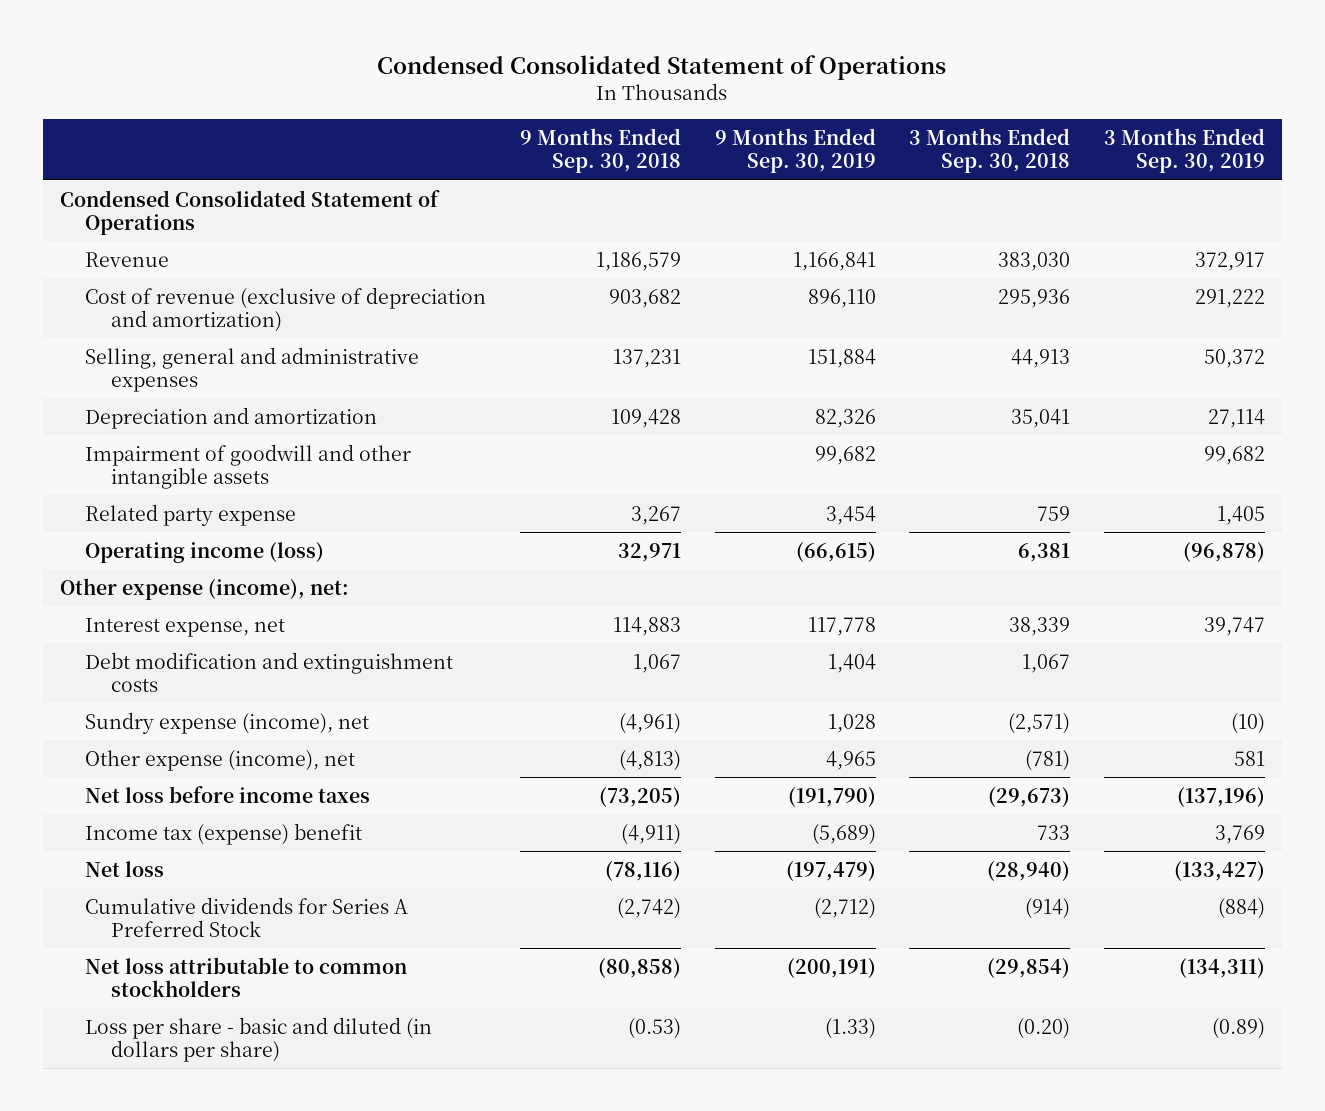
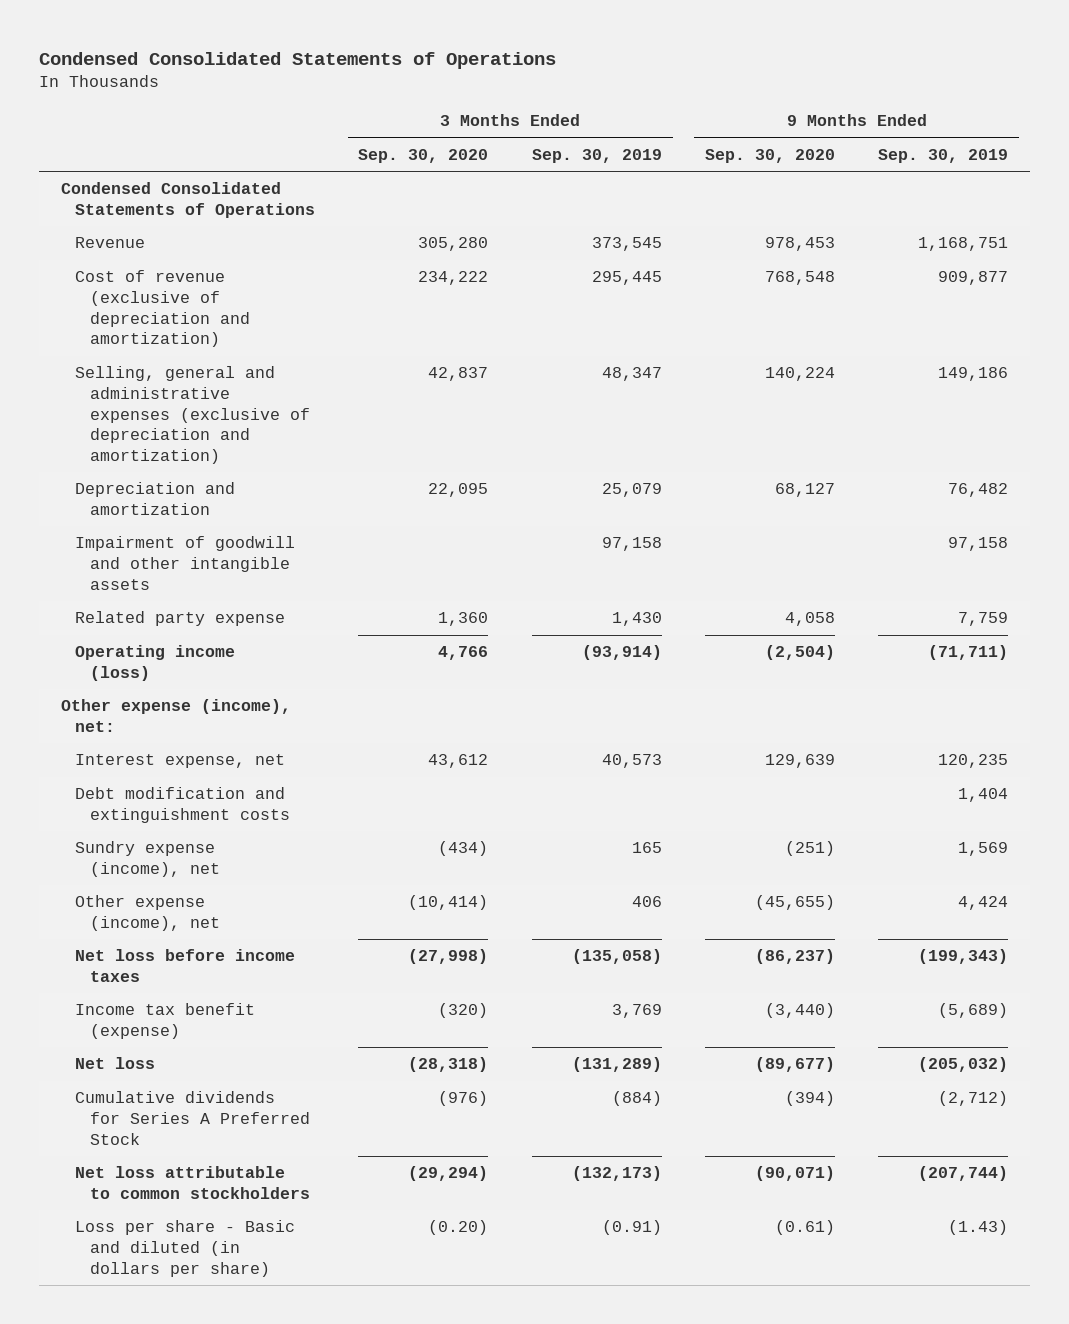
- Condensed Consolidated Statement of Operations
+ Condensed Consolidated Statements of Operations
- | 9 Months Ended Sep. 30, 2018 | 9 Months Ended Sep. 30, 2019 | 3 Months Ended Sep. 30, 2018 | 3 Months Ended Sep. 30, 2019
+ | 3 Months Ended Sep. 30, 2020 | 3 Months Ended Sep. 30, 2019 | 9 Months Ended Sep. 30, 2020 | 9 Months Ended Sep. 30, 2019
- Condensed Consolidated Statement of Operations
- Revenue | 1,186,579 | 1,166,841 | 383,030 | 372,917
- Cost of revenue (exclusive of depreciation and amortization) | 903,682 | 896,110 | 295,936 | 291,222
- Selling, general and administrative expenses | 137,231 | 151,884 | 44,913 | 50,372
- Depreciation and amortization | 109,428 | 82,326 | 35,041 | 27,114
- Impairment of goodwill and other intangible assets | | 99,682 | | 99,682
- Related party expense | 3,267 | 3,454 | 759 | 1,405
- Operating income (loss) | 32,971 | (66,615) | 6,381 | (96,878)
+ Condensed Consolidated Statements of Operations
+ Revenue | 305,280 | 373,545 | 978,453 | 1,168,751
+ Cost of revenue (exclusive of depreciation and amortization) | 234,222 | 295,445 | 768,548 | 909,877
+ Selling, general and administrative expenses (exclusive of depreciation and amortization) | 42,837 | 48,347 | 140,224 | 149,186
+ Depreciation and amortization | 22,095 | 25,079 | 68,127 | 76,482
+ Impairment of goodwill and other intangible assets | | 97,158 | | 97,158
+ Related party expense | 1,360 | 1,430 | 4,058 | 7,759
+ Operating income (loss) | 4,766 | (93,914) | (2,504) | (71,711)
- Interest expense, net | 114,883 | 117,778 | 38,339 | 39,747
+ Interest expense, net | 43,612 | 40,573 | 129,639 | 120,235
- Sundry expense (income), net | (4,961) | 1,028 | (2,571) | (10)
- Other expense (income), net | (4,813) | 4,965 | (781) | 581
- Net loss before income taxes | (73,205) | (191,790) | (29,673) | (137,196)
- Income tax (expense) benefit | (4,911) | (5,689) | 733 | 3,769
- Net loss | (78,116) | (197,479) | (28,940) | (133,427)
+ Sundry expense (income), net | (434) | 165 | (251) | 1,569
+ Other expense (income), net | (10,414) | 406 | (45,655) | 4,424
+ Net loss before income taxes | (27,998) | (135,058) | (86,237) | (199,343)
+ Income tax benefit (expense) | (320) | 3,769 | (3,440) | (5,689)
+ Net loss | (28,318) | (131,289) | (89,677) | (205,032)
- Net loss attributable to common stockholders | (80,858) | (200,191) | (29,854) | (134,311)
- Loss per share - basic and diluted (in dollars per share) | (0.53) | (1.33) | (0.20) | (0.89)
+ Net loss attributable to common stockholders | (29,294) | (132,173) | (90,071) | (207,744)
+ Loss per share - Basic and diluted (in dollars per share) | (0.20) | (0.91) | (0.61) | (1.43)

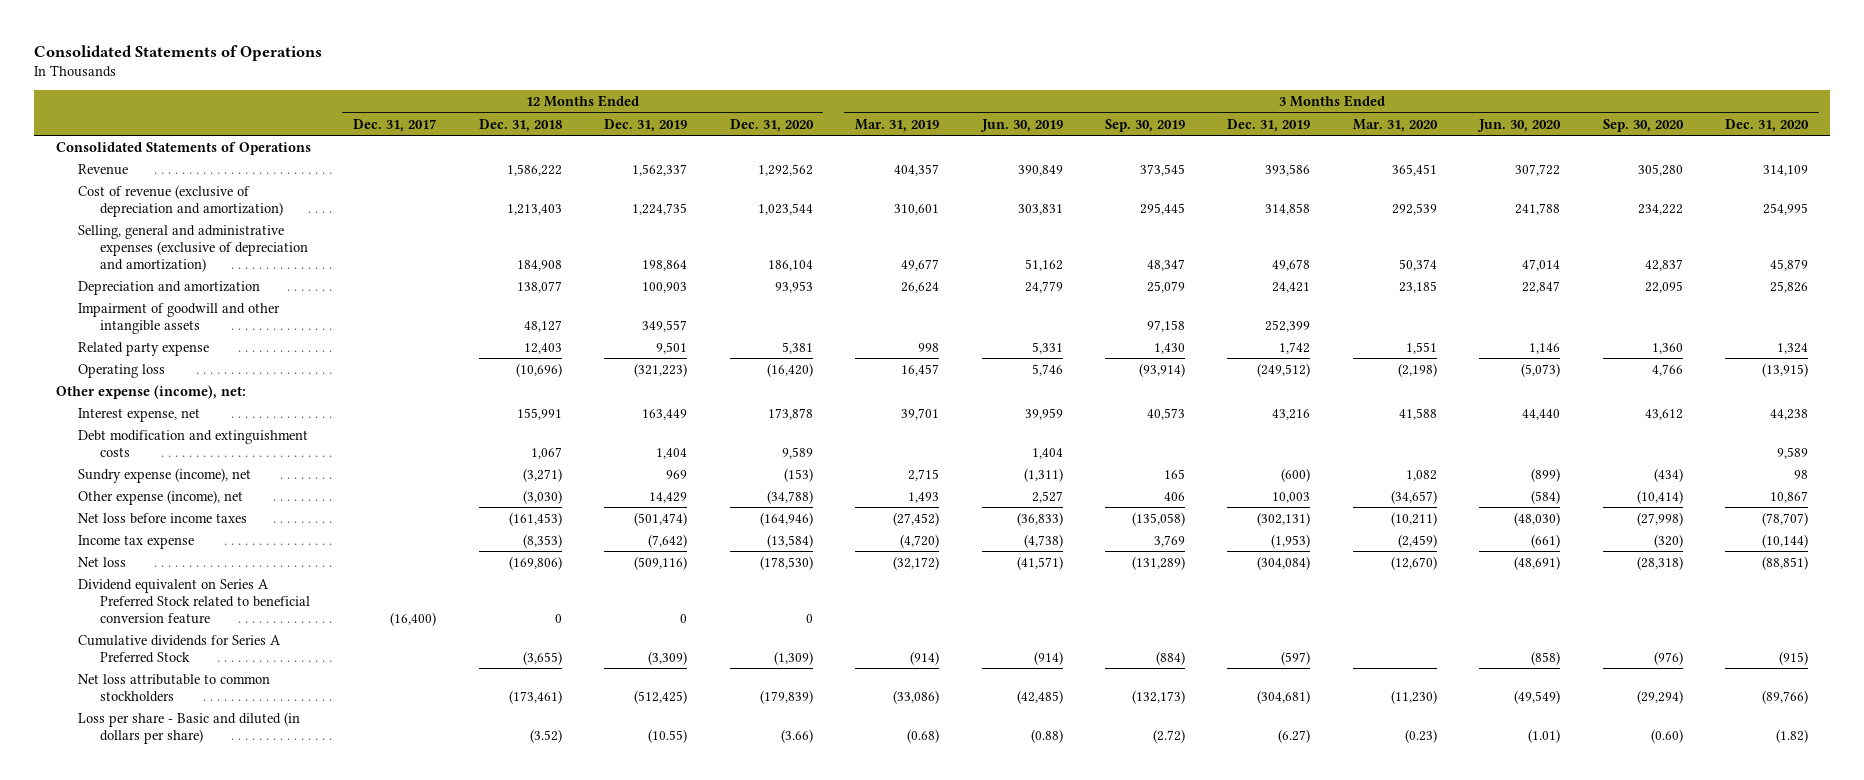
- Condensed Consolidated Statements of Operations
+ Consolidated Statements of Operations
- | 3 Months Ended Sep. 30, 2020 | 3 Months Ended Sep. 30, 2019 | 9 Months Ended Sep. 30, 2020 | 9 Months Ended Sep. 30, 2019
+ | 12 Months Ended Dec. 31, 2017 | 12 Months Ended Dec. 31, 2018 | 12 Months Ended Dec. 31, 2019 | 12 Months Ended Dec. 31, 2020 | 3 Months Ended Mar. 31, 2019 | 3 Months Ended Jun. 30, 2019 | 3 Months Ended Sep. 30, 2019 | 3 Months Ended Dec. 31, 2019 | 3 Months Ended Mar. 31, 2020 | 3 Months Ended Jun. 30, 2020 | 3 Months Ended Sep. 30, 2020 | 3 Months Ended Dec. 31, 2020
- Condensed Consolidated Statements of Operations
+ Consolidated Statements of Operations
- Operating income (loss) | 4,766 | (93,914) | (2,504) | (71,711)
+ Operating loss | | (10,696) | (321,223) | (16,420) | 16,457 | 5,746 | (93,914) | (249,512) | (2,198) | (5,073) | 4,766 | (13,915)
- Income tax benefit (expense) | (320) | 3,769 | (3,440) | (5,689)
+ Income tax expense | | (8,353) | (7,642) | (13,584) | (4,720) | (4,738) | 3,769 | (1,953) | (2,459) | (661) | (320) | (10,144)
+ Dividend equivalent on Series A Preferred Stock related to beneficial conversion feature | (16,400) | 0 | 0 | 0 | | | | | | | |
- Loss per share - Basic and diluted (in dollars per share) | (0.20) | (0.91) | (0.61) | (1.43)
+ Loss per share - Basic and diluted (in dollars per share) | | (3.52) | (10.55) | (3.66) | (0.68) | (0.88) | (2.72) | (6.27) | (0.23) | (1.01) | (0.60) | (1.82)

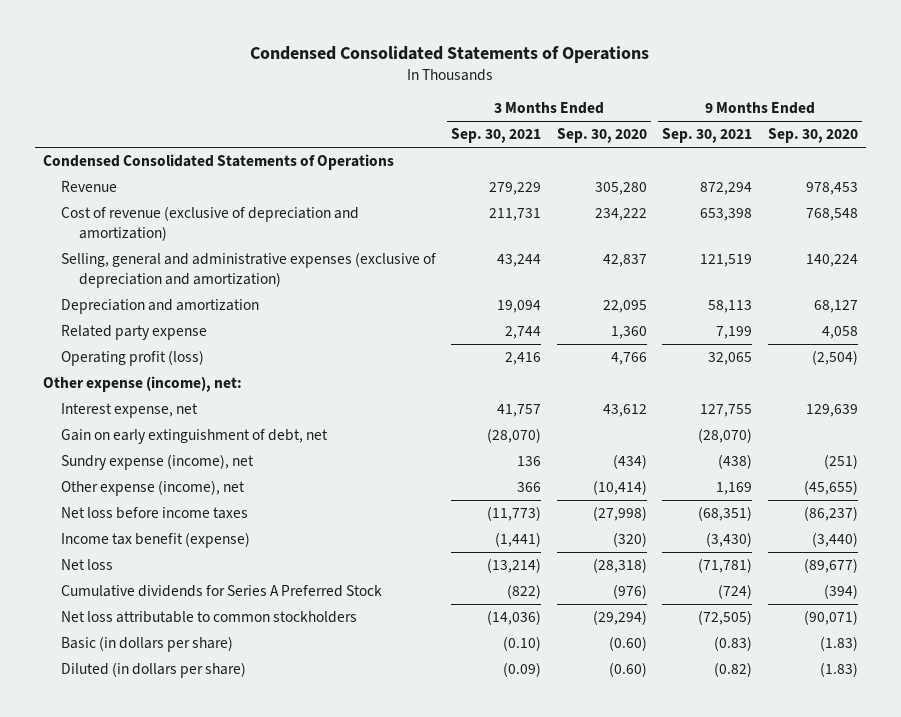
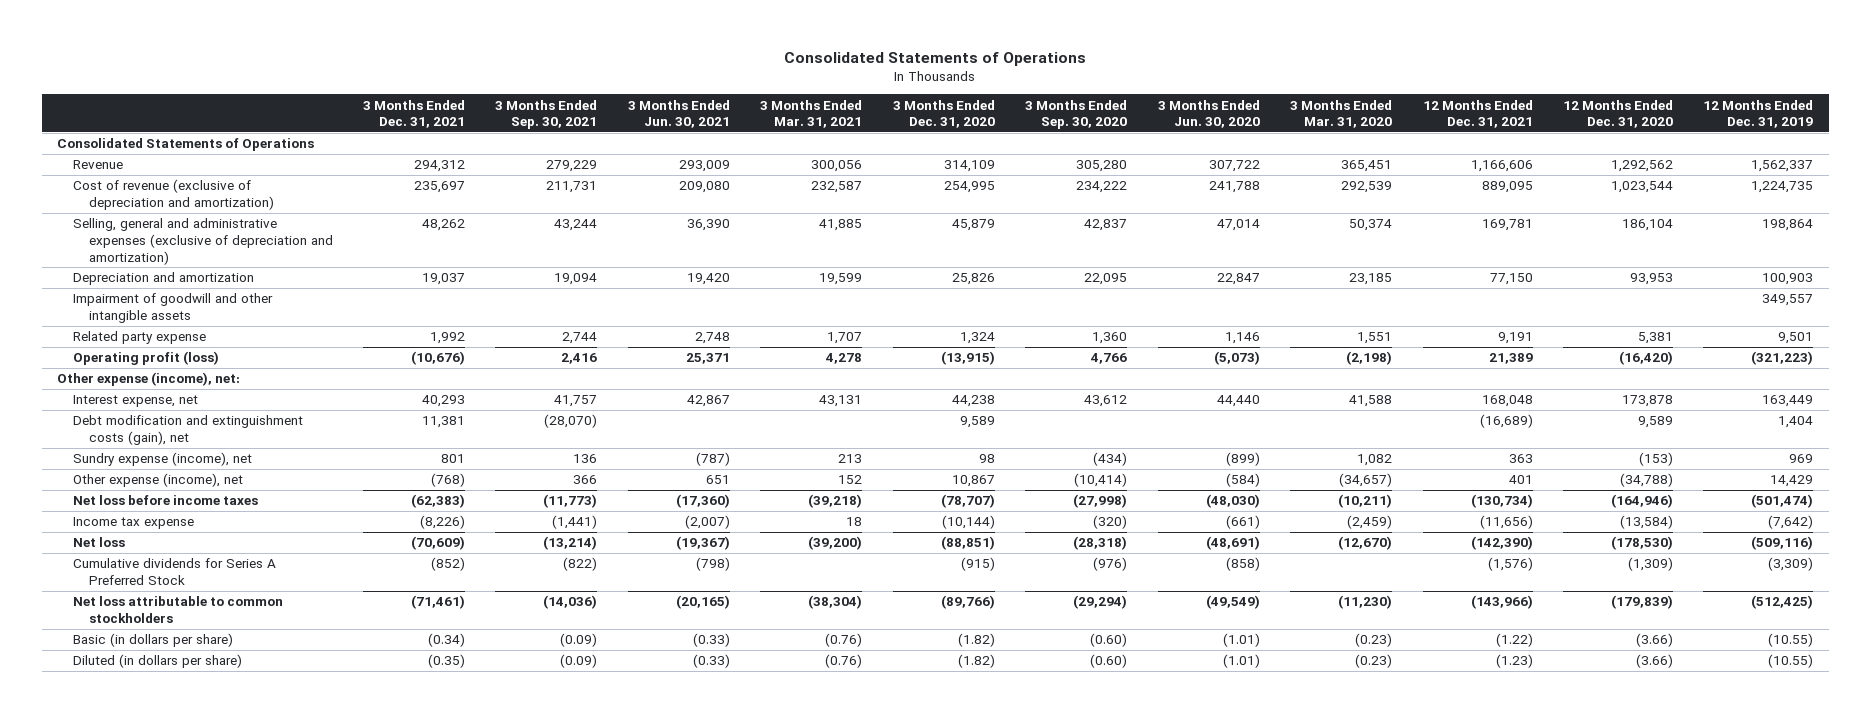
- Condensed Consolidated Statements of Operations
+ Consolidated Statements of Operations
- | 3 Months Ended Sep. 30, 2021 | 3 Months Ended Sep. 30, 2020 | 9 Months Ended Sep. 30, 2021 | 9 Months Ended Sep. 30, 2020
+ | 3 Months Ended Dec. 31, 2021 | 3 Months Ended Sep. 30, 2021 | 3 Months Ended Jun. 30, 2021 | 3 Months Ended Mar. 31, 2021 | 3 Months Ended Dec. 31, 2020 | 3 Months Ended Sep. 30, 2020 | 3 Months Ended Jun. 30, 2020 | 3 Months Ended Mar. 31, 2020 | 12 Months Ended Dec. 31, 2021 | 12 Months Ended Dec. 31, 2020 | 12 Months Ended Dec. 31, 2019
- Condensed Consolidated Statements of Operations
+ Consolidated Statements of Operations
+ Impairment of goodwill and other intangible assets | | | | | | | | | | | 349,557
- Gain on early extinguishment of debt, net | (28,070) | | (28,070) |
+ Debt modification and extinguishment costs (gain), net | 11,381 | (28,070) | | | 9,589 | | | | (16,689) | 9,589 | 1,404
- Income tax benefit (expense) | (1,441) | (320) | (3,430) | (3,440)
+ Income tax expense | (8,226) | (1,441) | (2,007) | 18 | (10,144) | (320) | (661) | (2,459) | (11,656) | (13,584) | (7,642)
- Basic (in dollars per share) | (0.10) | (0.60) | (0.83) | (1.83)
+ Basic (in dollars per share) | (0.34) | (0.09) | (0.33) | (0.76) | (1.82) | (0.60) | (1.01) | (0.23) | (1.22) | (3.66) | (10.55)

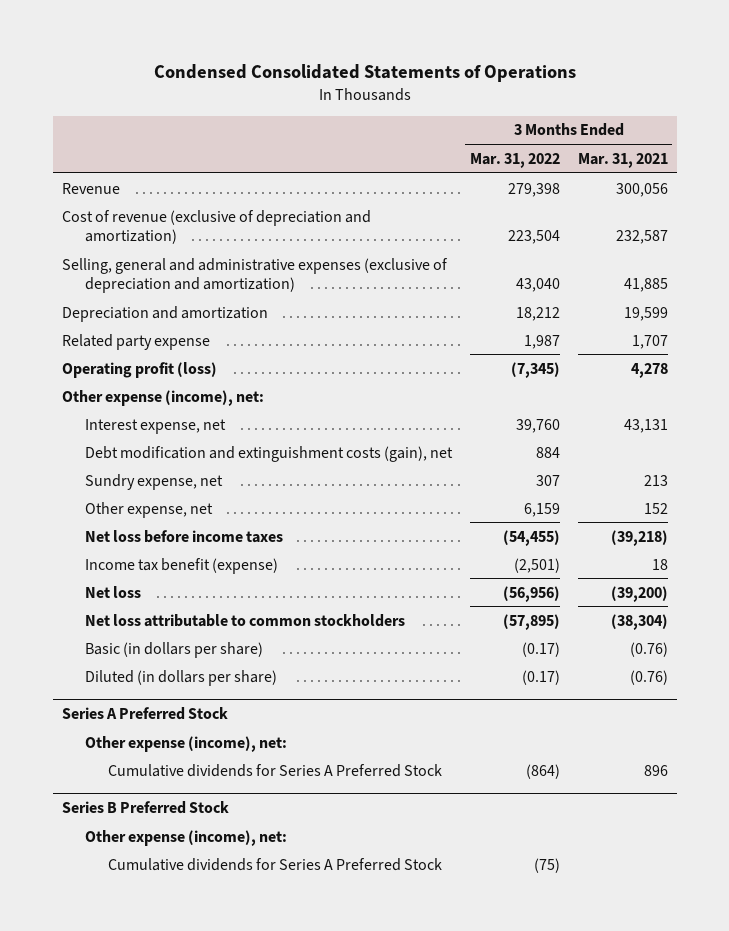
- Consolidated Statements of Operations
+ Condensed Consolidated Statements of Operations
- | 3 Months Ended Dec. 31, 2021 | 3 Months Ended Sep. 30, 2021 | 3 Months Ended Jun. 30, 2021 | 3 Months Ended Mar. 31, 2021 | 3 Months Ended Dec. 31, 2020 | 3 Months Ended Sep. 30, 2020 | 3 Months Ended Jun. 30, 2020 | 3 Months Ended Mar. 31, 2020 | 12 Months Ended Dec. 31, 2021 | 12 Months Ended Dec. 31, 2020 | 12 Months Ended Dec. 31, 2019
+ | 3 Months Ended Mar. 31, 2022 | 3 Months Ended Mar. 31, 2021
- Consolidated Statements of Operations
- Impairment of goodwill and other intangible assets | | | | | | | | | | | 349,557
- Sundry expense (income), net | 801 | 136 | (787) | 213 | 98 | (434) | (899) | 1,082 | 363 | (153) | 969
- Other expense (income), net | (768) | 366 | 651 | 152 | 10,867 | (10,414) | (584) | (34,657) | 401 | (34,788) | 14,429
+ Sundry expense, net | 307 | 213
+ Other expense, net | 6,159 | 152
- Income tax expense | (8,226) | (1,441) | (2,007) | 18 | (10,144) | (320) | (661) | (2,459) | (11,656) | (13,584) | (7,642)
+ Income tax benefit (expense) | (2,501) | 18
- Cumulative dividends for Series A Preferred Stock | (852) | (822) | (798) | | (915) | (976) | (858) | | (1,576) | (1,309) | (3,309)
+ Series A Preferred Stock
+ Other expense (income), net:
+ Cumulative dividends for Series A Preferred Stock | (864) | 896
+ Series B Preferred Stock
+ Other expense (income), net:
+ Cumulative dividends for Series A Preferred Stock | (75) |

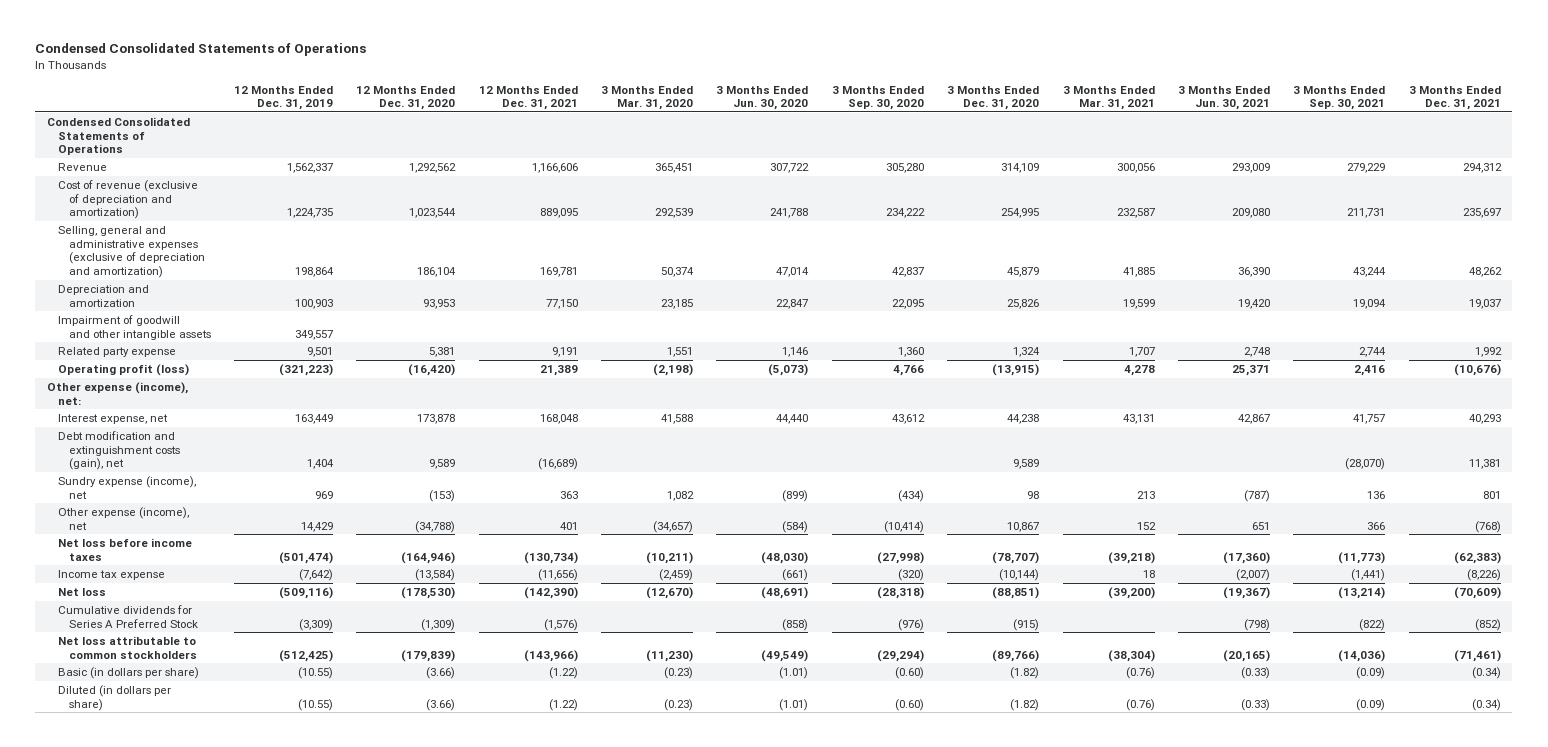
- | 3 Months Ended Mar. 31, 2022 | 3 Months Ended Mar. 31, 2021
+ | 12 Months Ended Dec. 31, 2019 | 12 Months Ended Dec. 31, 2020 | 12 Months Ended Dec. 31, 2021 | 3 Months Ended Mar. 31, 2020 | 3 Months Ended Jun. 30, 2020 | 3 Months Ended Sep. 30, 2020 | 3 Months Ended Dec. 31, 2020 | 3 Months Ended Mar. 31, 2021 | 3 Months Ended Jun. 30, 2021 | 3 Months Ended Sep. 30, 2021 | 3 Months Ended Dec. 31, 2021
+ Condensed Consolidated Statements of Operations
+ Impairment of goodwill and other intangible assets | 349,557 | | | | | | | | | |
- Sundry expense, net | 307 | 213
- Other expense, net | 6,159 | 152
+ Sundry expense (income), net | 969 | (153) | 363 | 1,082 | (899) | (434) | 98 | 213 | (787) | 136 | 801
+ Other expense (income), net | 14,429 | (34,788) | 401 | (34,657) | (584) | (10,414) | 10,867 | 152 | 651 | 366 | (768)
- Income tax benefit (expense) | (2,501) | 18
+ Income tax expense | (7,642) | (13,584) | (11,656) | (2,459) | (661) | (320) | (10,144) | 18 | (2,007) | (1,441) | (8,226)
+ Cumulative dividends for Series A Preferred Stock | (3,309) | (1,309) | (1,576) | | (858) | (976) | (915) | | (798) | (822) | (852)
- Series A Preferred Stock
- Other expense (income), net:
- Cumulative dividends for Series A Preferred Stock | (864) | 896
- Series B Preferred Stock
- Other expense (income), net:
- Cumulative dividends for Series A Preferred Stock | (75) |

